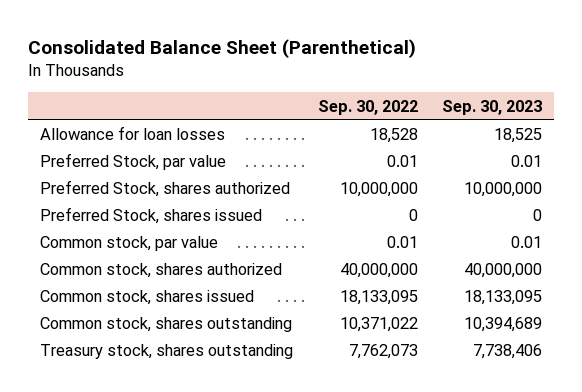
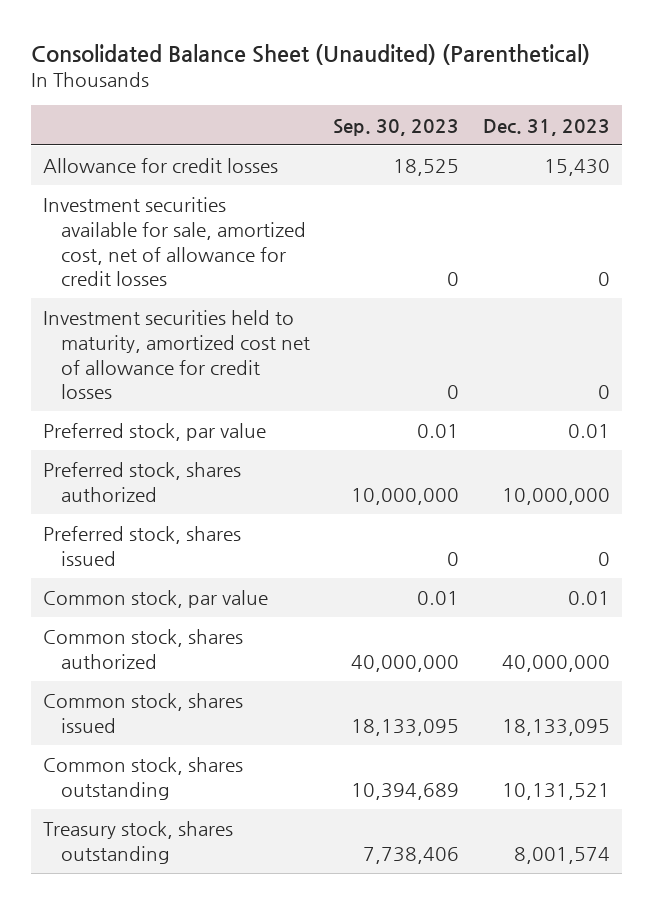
- Consolidated Balance Sheet (Parenthetical)
+ Consolidated Balance Sheet (Unaudited) (Parenthetical)
- | Sep. 30, 2022 | Sep. 30, 2023
+ | Sep. 30, 2023 | Dec. 31, 2023
- Allowance for loan losses | 18,528 | 18,525
- Preferred Stock, par value | 0.01 | 0.01
- Preferred Stock, shares authorized | 10,000,000 | 10,000,000
- Preferred Stock, shares issued | 0 | 0
+ Allowance for credit losses | 18,525 | 15,430
+ Investment securities available for sale, amortized cost, net of allowance for credit losses | 0 | 0
+ Investment securities held to maturity, amortized cost net of allowance for credit losses | 0 | 0
+ Preferred stock, par value | 0.01 | 0.01
+ Preferred stock, shares authorized | 10,000,000 | 10,000,000
+ Preferred stock, shares issued | 0 | 0

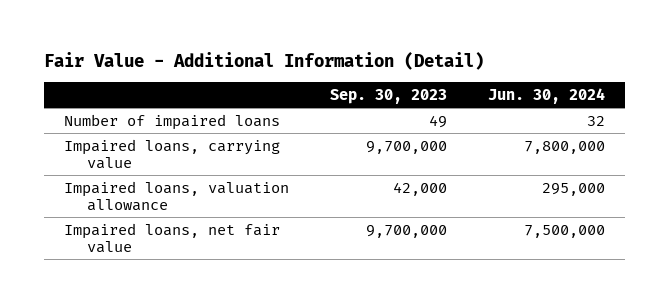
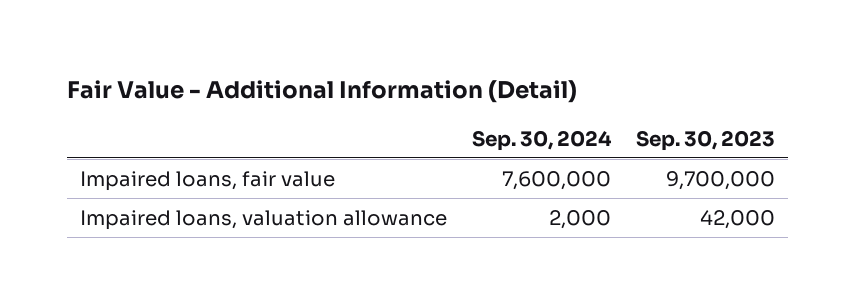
- | Sep. 30, 2023 | Jun. 30, 2024
+ | Sep. 30, 2024 | Sep. 30, 2023
- Number of impaired loans | 49 | 32
- Impaired loans, carrying value | 9,700,000 | 7,800,000
+ Impaired loans, fair value | 7,600,000 | 9,700,000
- Impaired loans, net fair value | 9,700,000 | 7,500,000

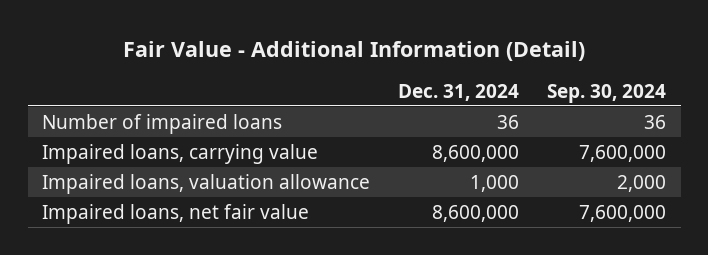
- | Sep. 30, 2024 | Sep. 30, 2023
+ | Dec. 31, 2024 | Sep. 30, 2024
- Impaired loans, fair value | 7,600,000 | 9,700,000
+ Number of impaired loans | 36 | 36
+ Impaired loans, carrying value | 8,600,000 | 7,600,000
+ Impaired loans, net fair value | 8,600,000 | 7,600,000

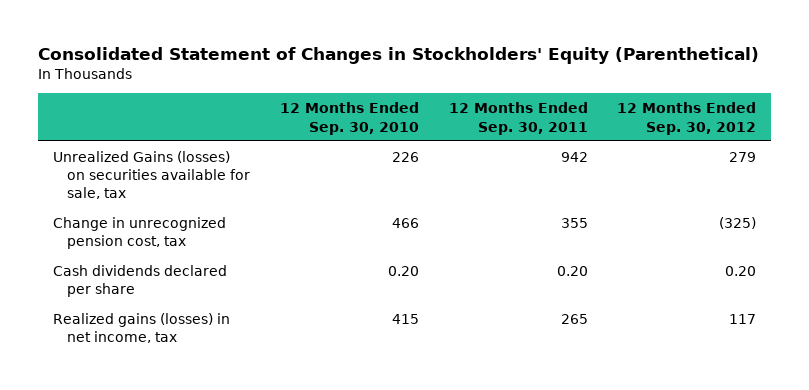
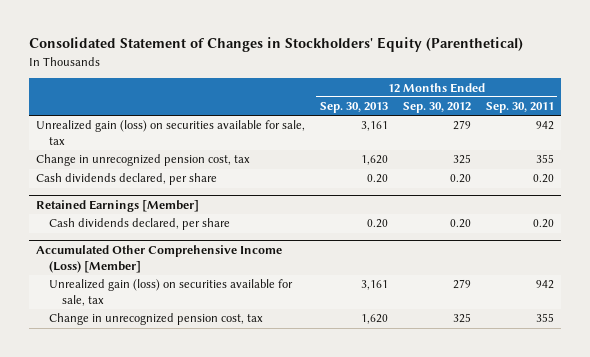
- | 12 Months Ended Sep. 30, 2010 | 12 Months Ended Sep. 30, 2011 | 12 Months Ended Sep. 30, 2012
+ | 12 Months Ended Sep. 30, 2013 | 12 Months Ended Sep. 30, 2012 | 12 Months Ended Sep. 30, 2011
- Unrealized Gains (losses) on securities available for sale, tax | 226 | 942 | 279
- Change in unrecognized pension cost, tax | 466 | 355 | (325)
- Cash dividends declared per share | 0.20 | 0.20 | 0.20
- Realized gains (losses) in net income, tax | 415 | 265 | 117
+ Unrealized gain (loss) on securities available for sale, tax | 3,161 | 279 | 942
+ Change in unrecognized pension cost, tax | 1,620 | 325 | 355
+ Cash dividends declared, per share | 0.20 | 0.20 | 0.20
+ Retained Earnings [Member]
+ Cash dividends declared, per share | 0.20 | 0.20 | 0.20
+ Accumulated Other Comprehensive Income (Loss) [Member]
+ Unrealized gain (loss) on securities available for sale, tax | 3,161 | 279 | 942
+ Change in unrecognized pension cost, tax | 1,620 | 325 | 355

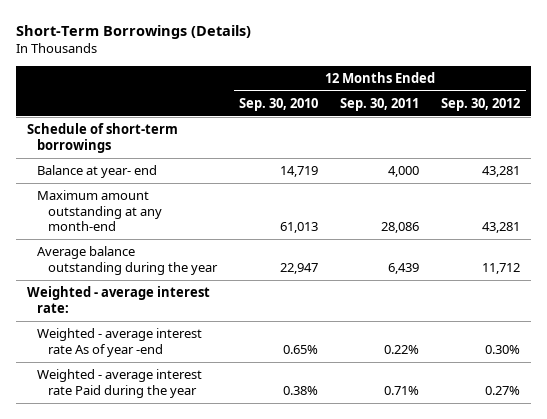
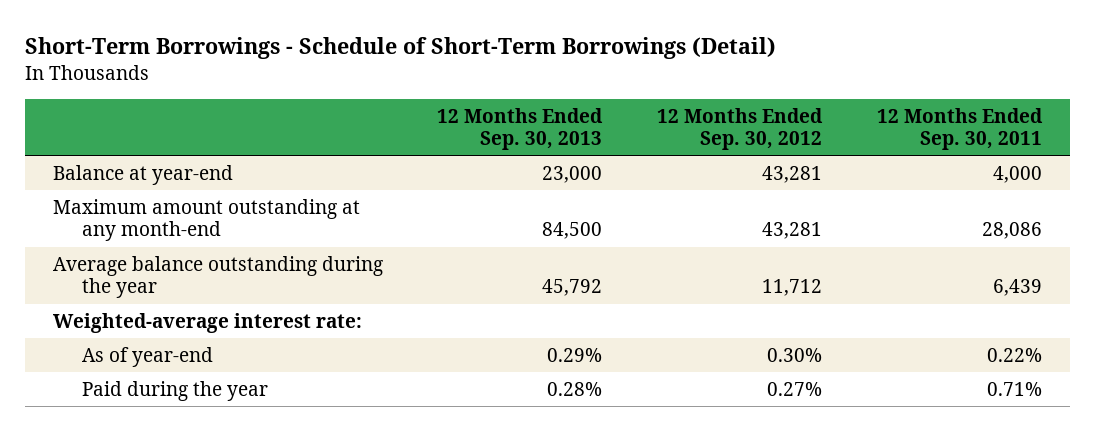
- Short-Term Borrowings (Details)
+ Short-Term Borrowings - Schedule of Short-Term Borrowings (Detail)
- | 12 Months Ended Sep. 30, 2010 | 12 Months Ended Sep. 30, 2011 | 12 Months Ended Sep. 30, 2012
+ | 12 Months Ended Sep. 30, 2013 | 12 Months Ended Sep. 30, 2012 | 12 Months Ended Sep. 30, 2011
- Schedule of short-term borrowings
- Balance at year- end | 14,719 | 4,000 | 43,281
+ Balance at year-end | 23,000 | 43,281 | 4,000
- Weighted - average interest rate:
- Weighted - average interest rate As of year -end | 0.65% | 0.22% | 0.30%
- Weighted - average interest rate Paid during the year | 0.38% | 0.71% | 0.27%
+ Weighted-average interest rate:
+ As of year-end | 0.29% | 0.30% | 0.22%
+ Paid during the year | 0.28% | 0.27% | 0.71%

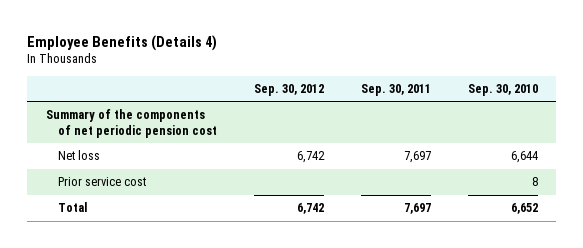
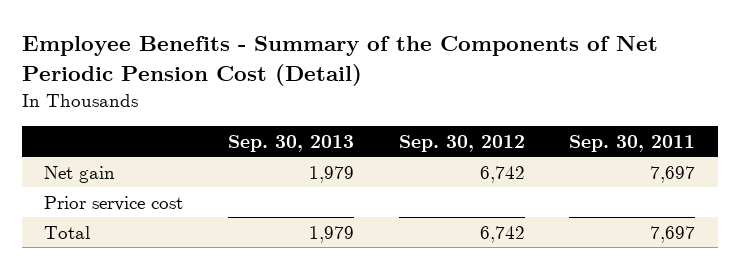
- Employee Benefits (Details 4)
+ Employee Benefits - Summary of the Components of Net Periodic Pension Cost (Detail)
- | Sep. 30, 2012 | Sep. 30, 2011 | Sep. 30, 2010
+ | Sep. 30, 2013 | Sep. 30, 2012 | Sep. 30, 2011
- Summary of the components of net periodic pension cost
- Net loss | 6,742 | 7,697 | 6,644
+ Net gain | 1,979 | 6,742 | 7,697

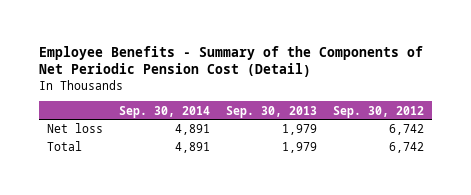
- | Sep. 30, 2013 | Sep. 30, 2012 | Sep. 30, 2011
+ | Sep. 30, 2014 | Sep. 30, 2013 | Sep. 30, 2012
- Net gain | 1,979 | 6,742 | 7,697
- Prior service cost
+ Net loss | 4,891 | 1,979 | 6,742

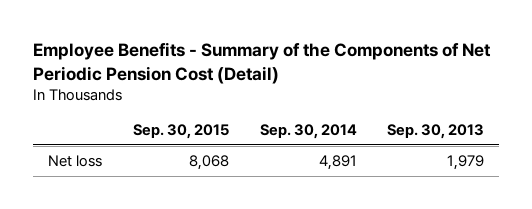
- | Sep. 30, 2014 | Sep. 30, 2013 | Sep. 30, 2012
+ | Sep. 30, 2015 | Sep. 30, 2014 | Sep. 30, 2013
- Total | 4,891 | 1,979 | 6,742

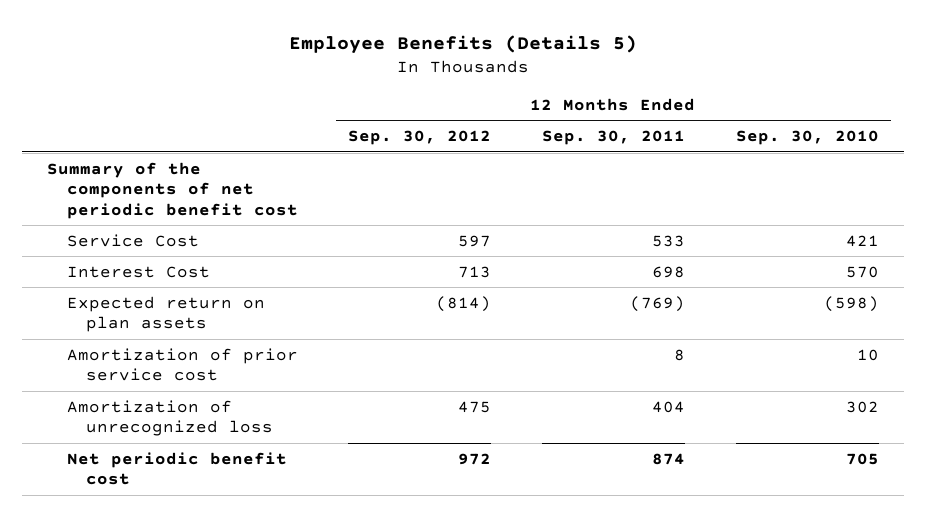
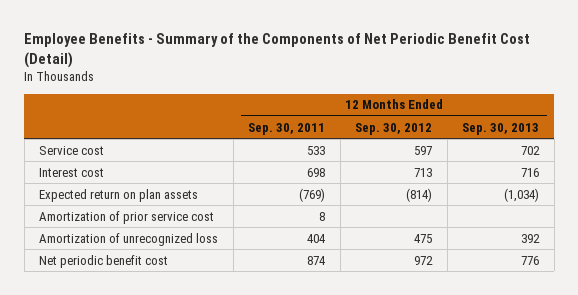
- Employee Benefits (Details 5)
+ Employee Benefits - Summary of the Components of Net Periodic Benefit Cost (Detail)
- | 12 Months Ended Sep. 30, 2012 | 12 Months Ended Sep. 30, 2011 | 12 Months Ended Sep. 30, 2010
+ | 12 Months Ended Sep. 30, 2011 | 12 Months Ended Sep. 30, 2012 | 12 Months Ended Sep. 30, 2013
- Summary of the components of net periodic benefit cost
- Service Cost | 597 | 533 | 421
- Interest Cost | 713 | 698 | 570
+ Service cost | 533 | 597 | 702
+ Interest cost | 698 | 713 | 716

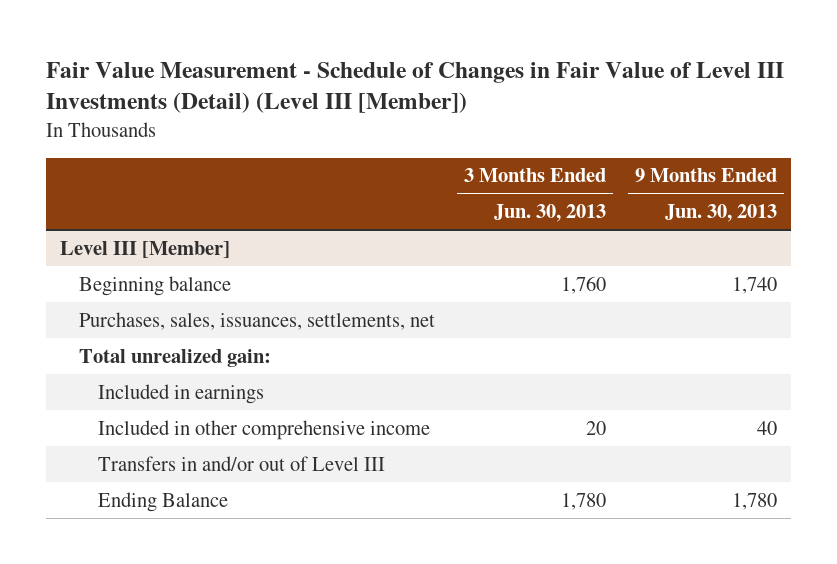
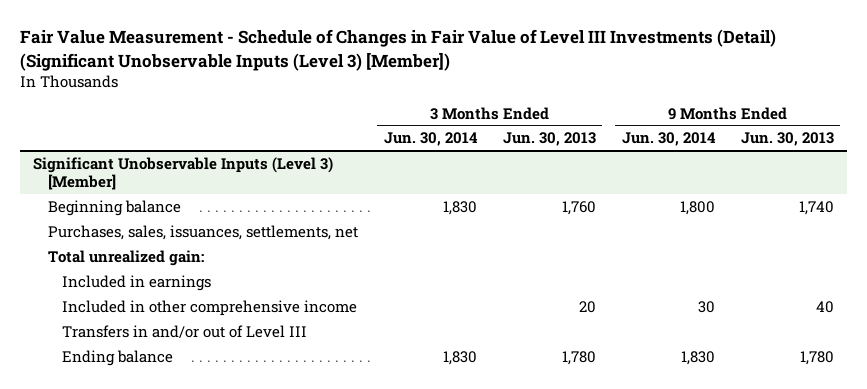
- Fair Value Measurement - Schedule of Changes in Fair Value of Level III Investments (Detail) (Level III [Member])
+ Fair Value Measurement - Schedule of Changes in Fair Value of Level III Investments (Detail) (Significant Unobservable Inputs (Level 3) [Member])
- | 3 Months Ended Jun. 30, 2013 | 9 Months Ended Jun. 30, 2013
+ | 3 Months Ended Jun. 30, 2014 | 3 Months Ended Jun. 30, 2013 | 9 Months Ended Jun. 30, 2014 | 9 Months Ended Jun. 30, 2013
- Level III [Member]
+ Significant Unobservable Inputs (Level 3) [Member]
- Ending Balance | 1,780 | 1,780
+ Ending balance | 1,830 | 1,780 | 1,830 | 1,780

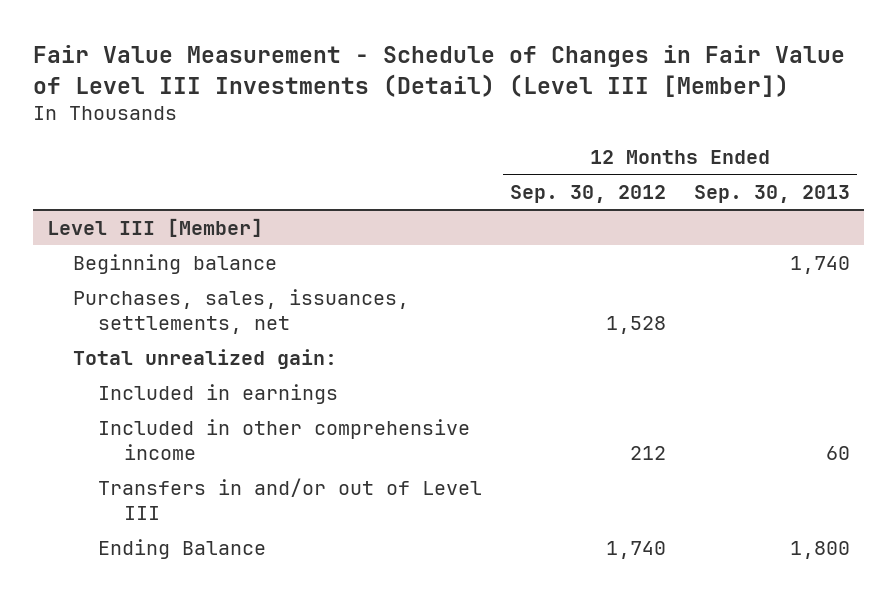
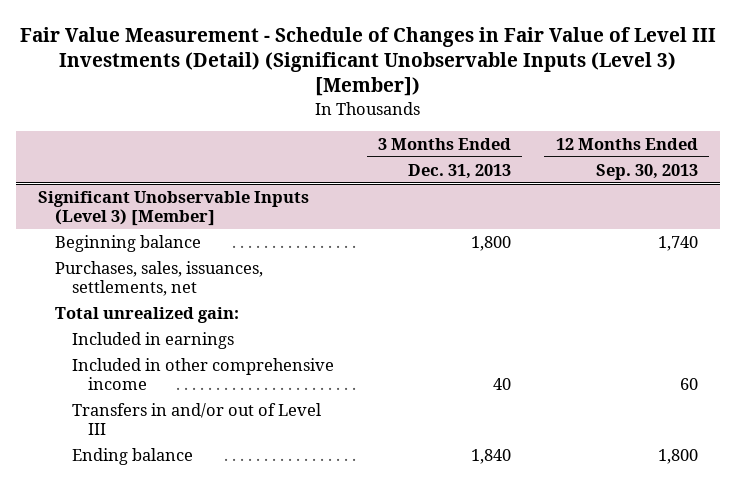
- Fair Value Measurement - Schedule of Changes in Fair Value of Level III Investments (Detail) (Level III [Member])
+ Fair Value Measurement - Schedule of Changes in Fair Value of Level III Investments (Detail) (Significant Unobservable Inputs (Level 3) [Member])
- | 12 Months Ended Sep. 30, 2012 | 12 Months Ended Sep. 30, 2013
+ | 3 Months Ended Dec. 31, 2013 | 12 Months Ended Sep. 30, 2013
- Level III [Member]
+ Significant Unobservable Inputs (Level 3) [Member]
- Ending Balance | 1,740 | 1,800
+ Ending balance | 1,840 | 1,800

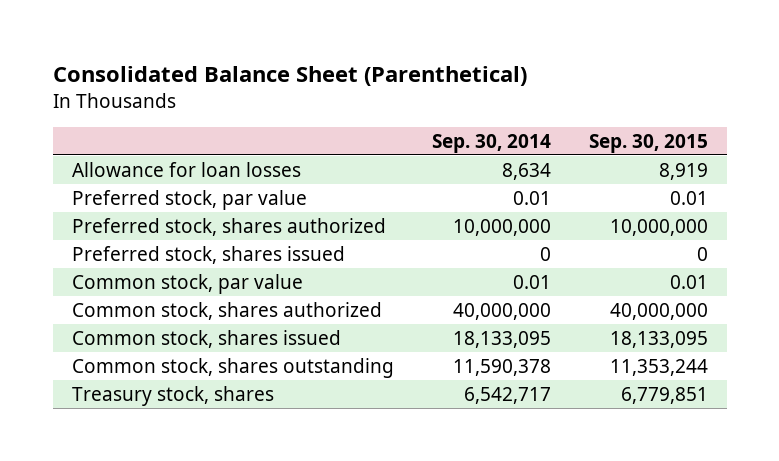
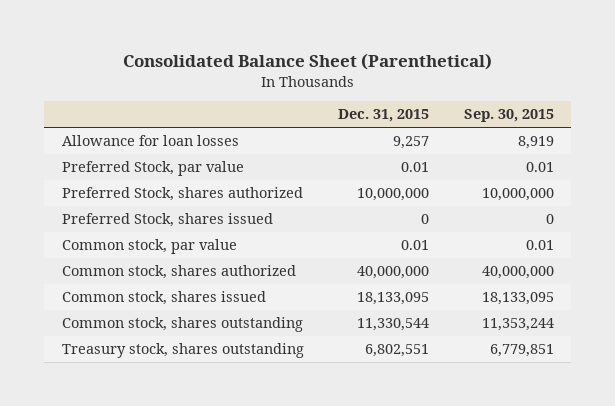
- | Sep. 30, 2014 | Sep. 30, 2015
+ | Dec. 31, 2015 | Sep. 30, 2015
- Preferred stock, par value | 0.01 | 0.01
- Preferred stock, shares authorized | 10,000,000 | 10,000,000
- Preferred stock, shares issued | 0 | 0
+ Preferred Stock, par value | 0.01 | 0.01
+ Preferred Stock, shares authorized | 10,000,000 | 10,000,000
+ Preferred Stock, shares issued | 0 | 0
- Treasury stock, shares | 6,542,717 | 6,779,851
+ Treasury stock, shares outstanding | 6,802,551 | 6,779,851

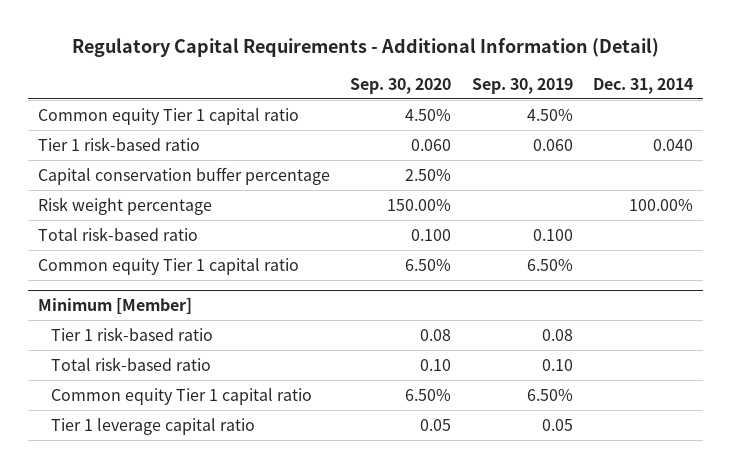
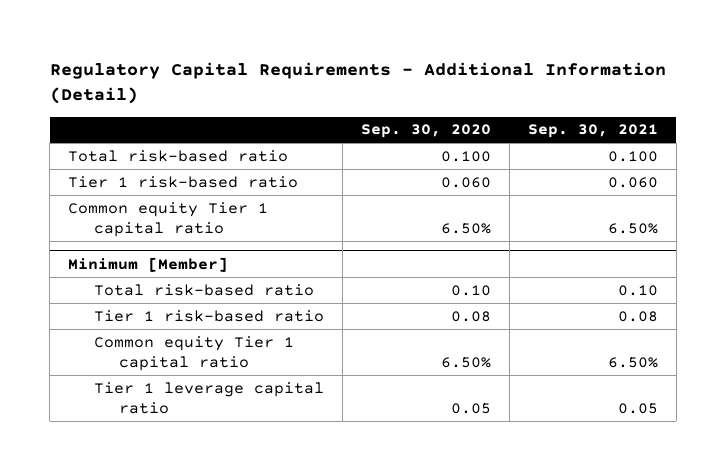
- | Sep. 30, 2020 | Sep. 30, 2019 | Dec. 31, 2014
+ | Sep. 30, 2020 | Sep. 30, 2021
- Common equity Tier 1 capital ratio | 4.50% | 4.50% |
- Capital conservation buffer percentage | 2.50% | |
- Risk weight percentage | 150.00% | | 100.00%
moved down: Tier 1 risk-based ratio | 0.060 | 0.060
@ Minimum [Member]
moved down: Tier 1 risk-based ratio | 0.08 | 0.08

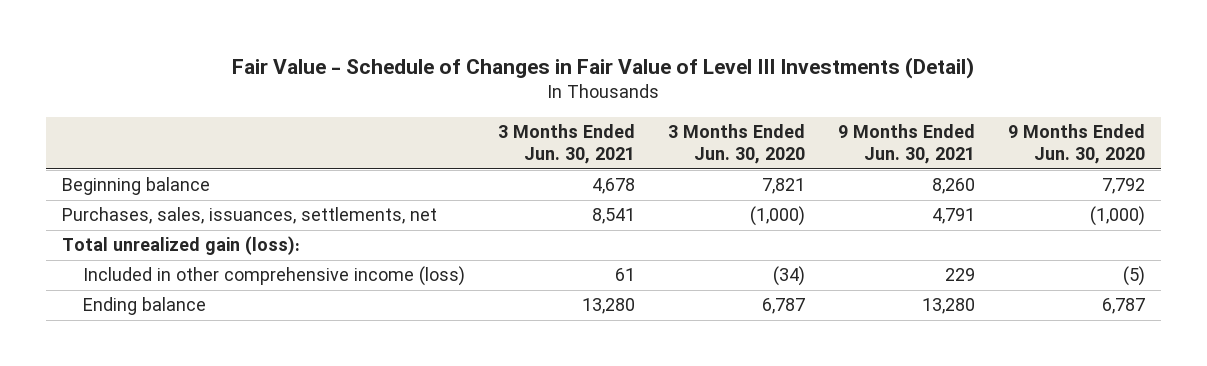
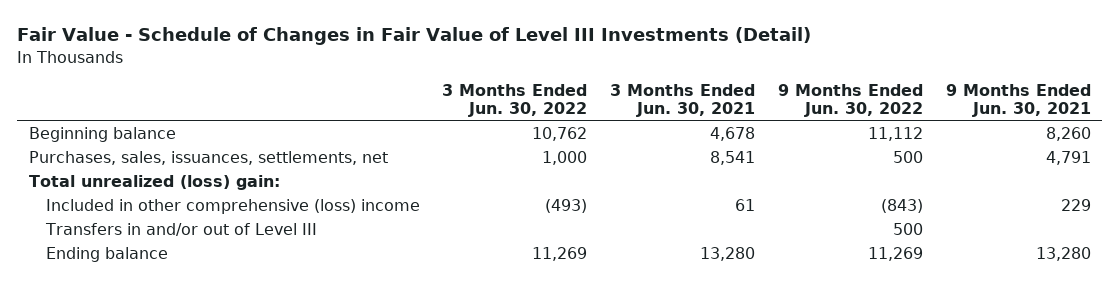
- | 3 Months Ended Jun. 30, 2021 | 3 Months Ended Jun. 30, 2020 | 9 Months Ended Jun. 30, 2021 | 9 Months Ended Jun. 30, 2020
+ | 3 Months Ended Jun. 30, 2022 | 3 Months Ended Jun. 30, 2021 | 9 Months Ended Jun. 30, 2022 | 9 Months Ended Jun. 30, 2021
- Total unrealized gain (loss):
- Included in other comprehensive income (loss) | 61 | (34) | 229 | (5)
+ Total unrealized (loss) gain:
+ Included in other comprehensive (loss) income | (493) | 61 | (843) | 229
+ Transfers in and/or out of Level III | | | 500 |

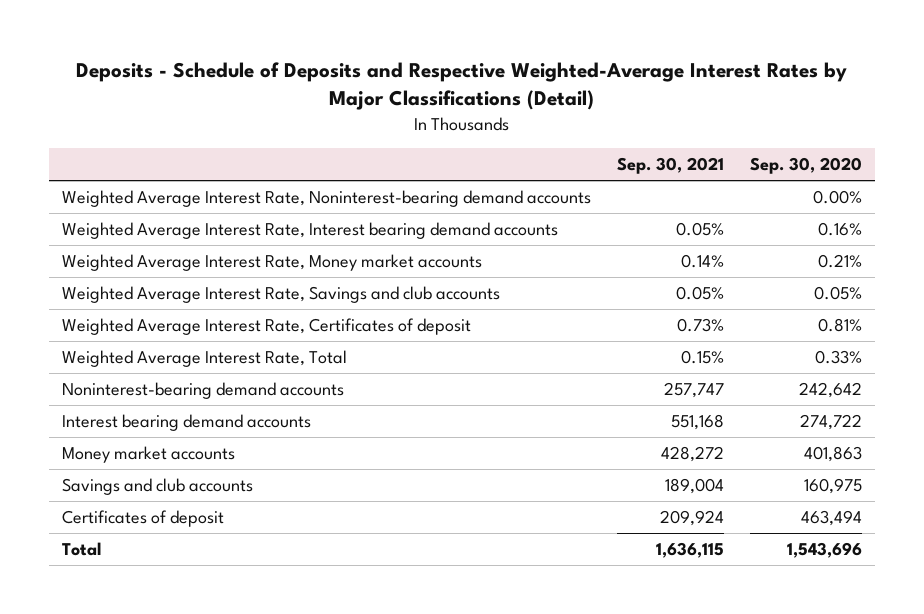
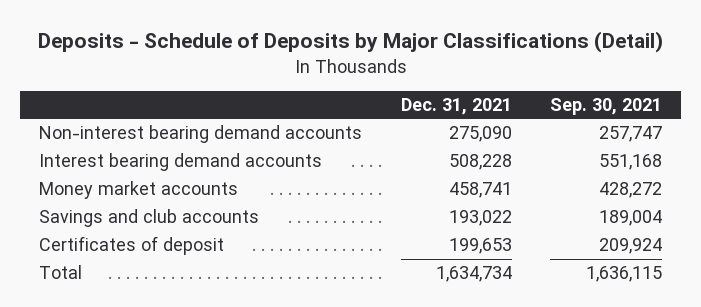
- Deposits - Schedule of Deposits and Respective Weighted-Average Interest Rates by Major Classifications (Detail)
+ Deposits - Schedule of Deposits by Major Classifications (Detail)
- | Sep. 30, 2021 | Sep. 30, 2020
+ | Dec. 31, 2021 | Sep. 30, 2021
- Weighted Average Interest Rate, Noninterest-bearing demand accounts | | 0.00%
- Weighted Average Interest Rate, Interest bearing demand accounts | 0.05% | 0.16%
- Weighted Average Interest Rate, Money market accounts | 0.14% | 0.21%
- Weighted Average Interest Rate, Savings and club accounts | 0.05% | 0.05%
- Weighted Average Interest Rate, Certificates of deposit | 0.73% | 0.81%
- Weighted Average Interest Rate, Total | 0.15% | 0.33%
- Noninterest-bearing demand accounts | 257,747 | 242,642
+ Non-interest bearing demand accounts | 275,090 | 257,747

